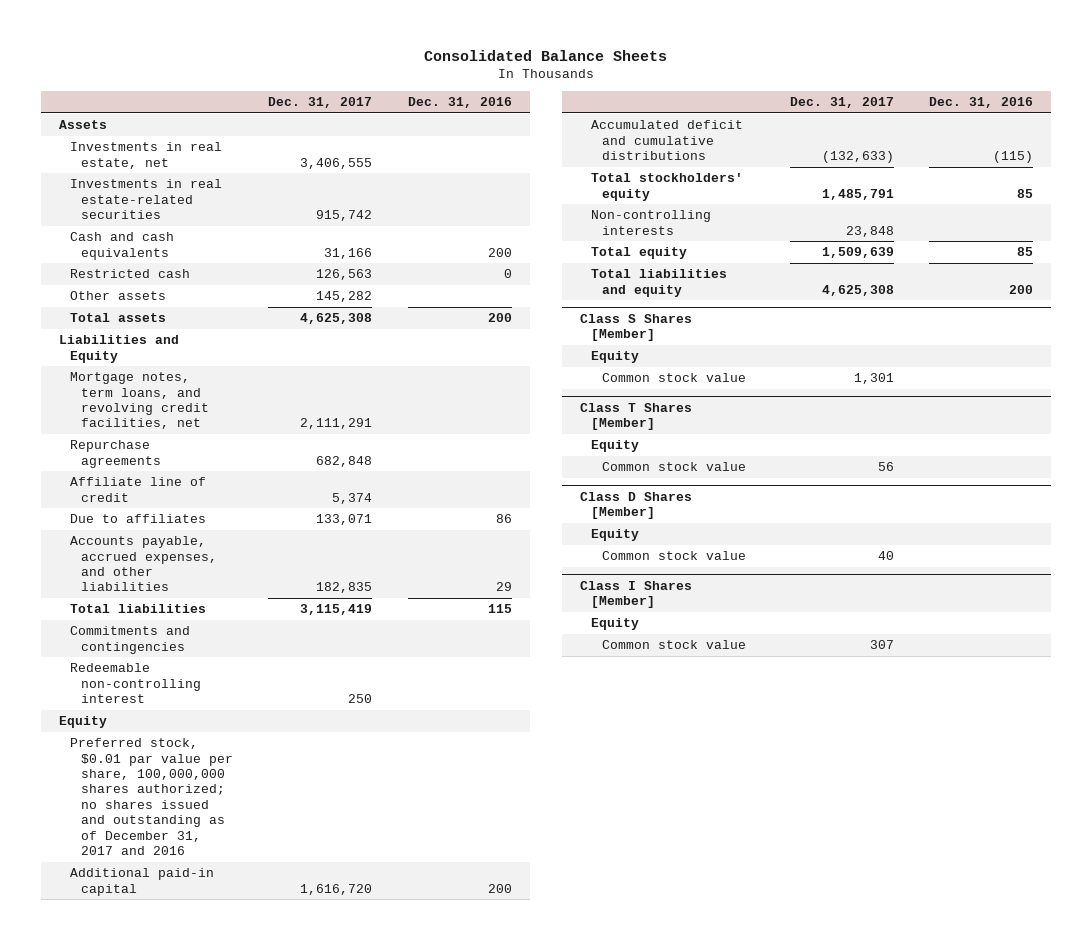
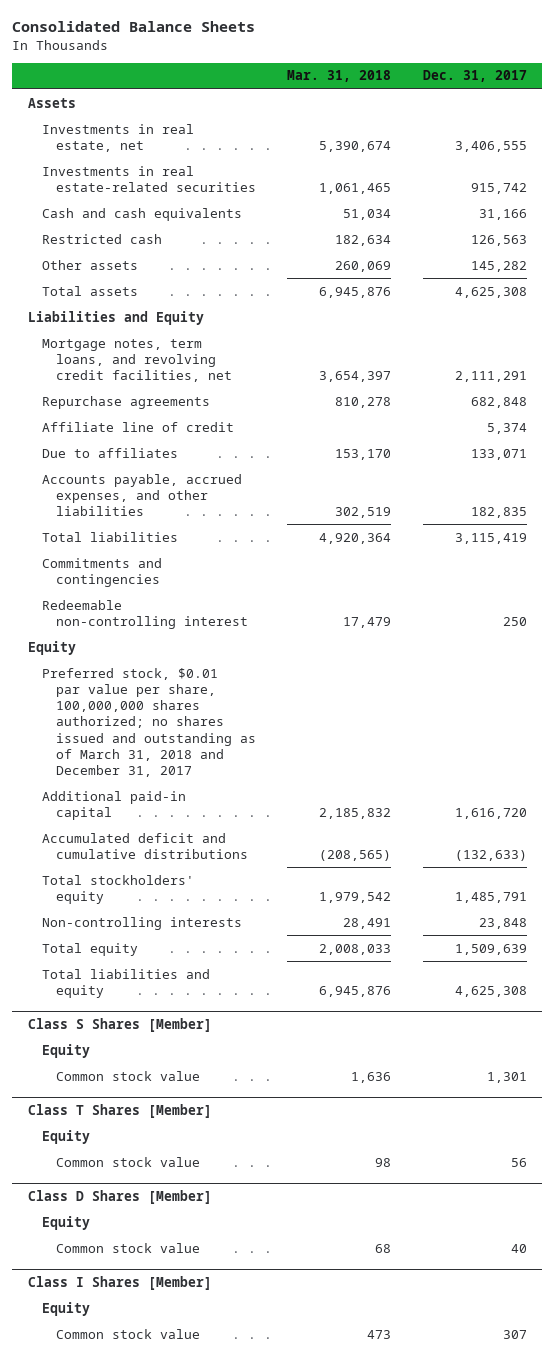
- | Dec. 31, 2017 | Dec. 31, 2016
+ | Mar. 31, 2018 | Dec. 31, 2017
- Preferred stock, $0.01 par value per share, 100,000,000 shares authorized; no shares issued and outstanding as of December 31, 2017 and 2016
+ Preferred stock, $0.01 par value per share, 100,000,000 shares authorized; no shares issued and outstanding as of March 31, 2018 and December 31, 2017

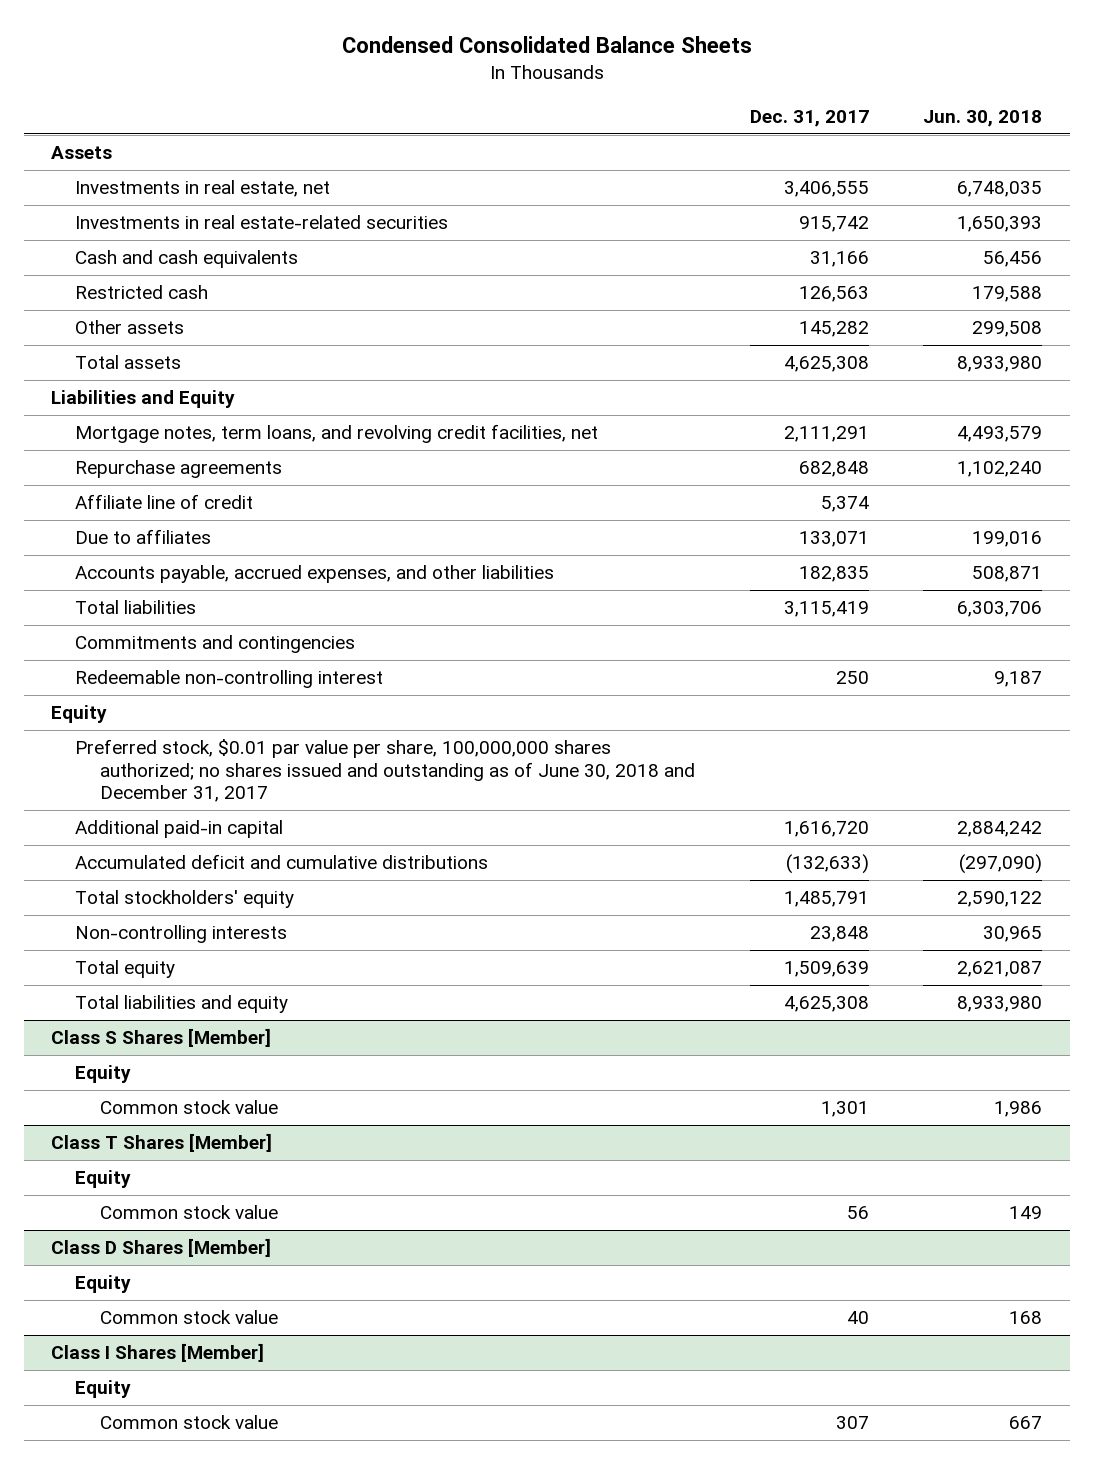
- Consolidated Balance Sheets
+ Condensed Consolidated Balance Sheets
- | Mar. 31, 2018 | Dec. 31, 2017
+ | Dec. 31, 2017 | Jun. 30, 2018
- Preferred stock, $0.01 par value per share, 100,000,000 shares authorized; no shares issued and outstanding as of March 31, 2018 and December 31, 2017
+ Preferred stock, $0.01 par value per share, 100,000,000 shares authorized; no shares issued and outstanding as of June 30, 2018 and December 31, 2017

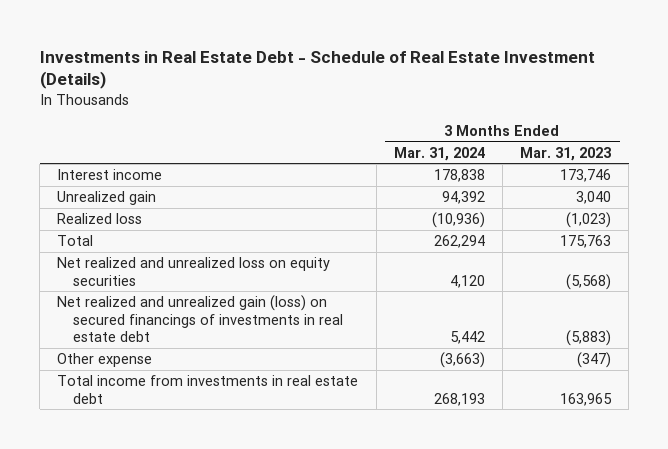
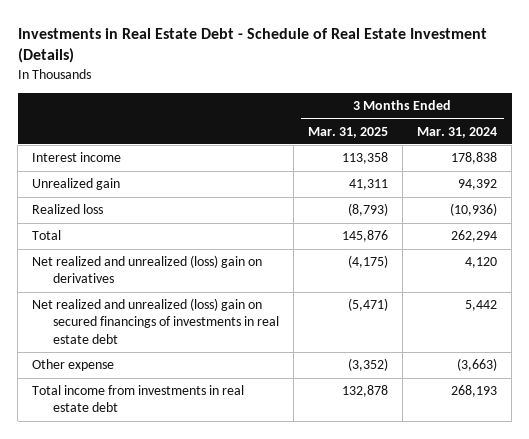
- | 3 Months Ended Mar. 31, 2024 | 3 Months Ended Mar. 31, 2023
+ | 3 Months Ended Mar. 31, 2025 | 3 Months Ended Mar. 31, 2024
- Net realized and unrealized loss on equity securities | 4,120 | (5,568)
- Net realized and unrealized gain (loss) on secured financings of investments in real estate debt | 5,442 | (5,883)
+ Net realized and unrealized (loss) gain on derivatives | (4,175) | 4,120
+ Net realized and unrealized (loss) gain on secured financings of investments in real estate debt | (5,471) | 5,442

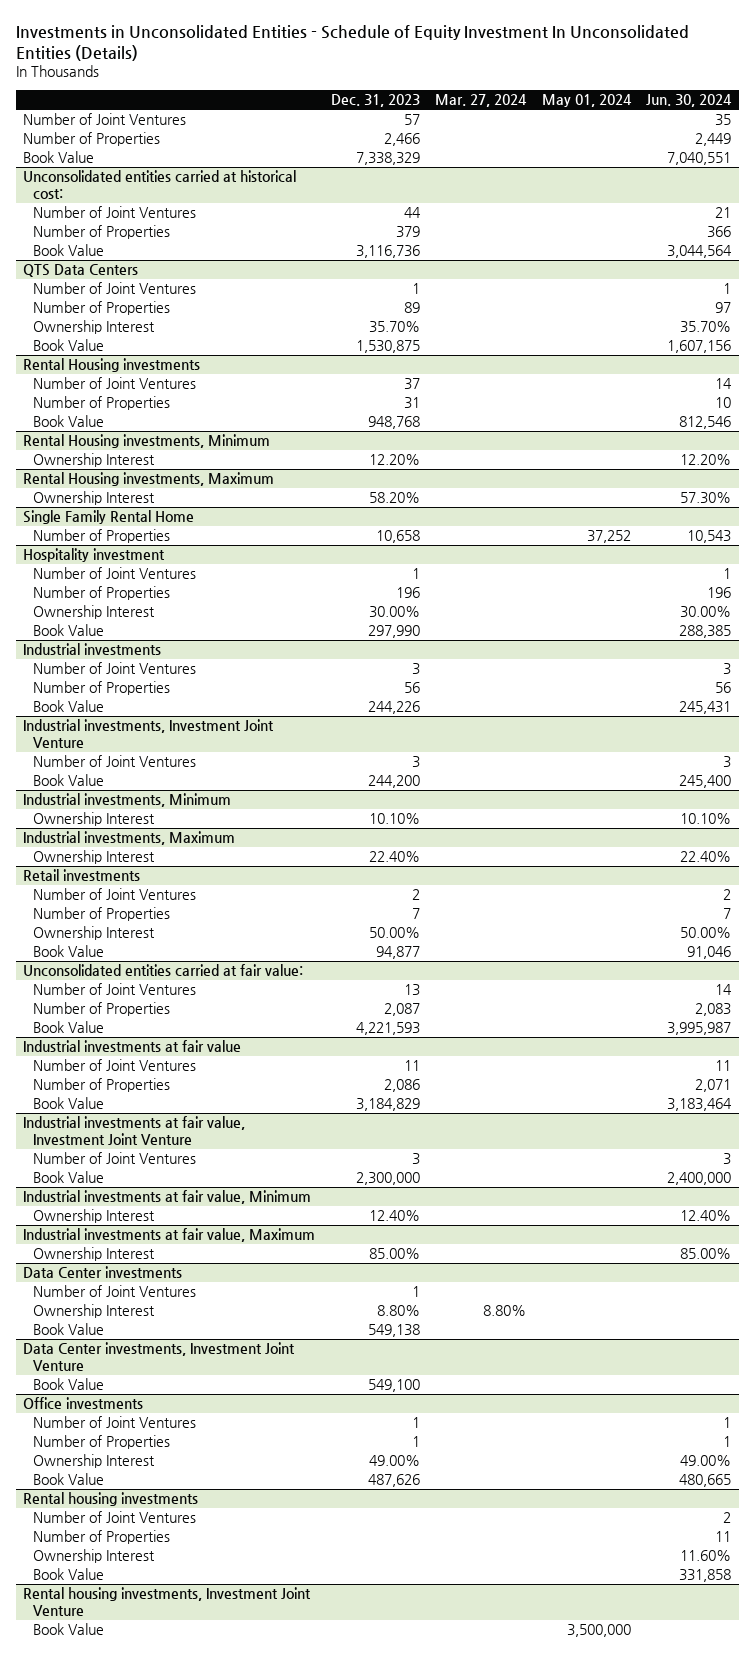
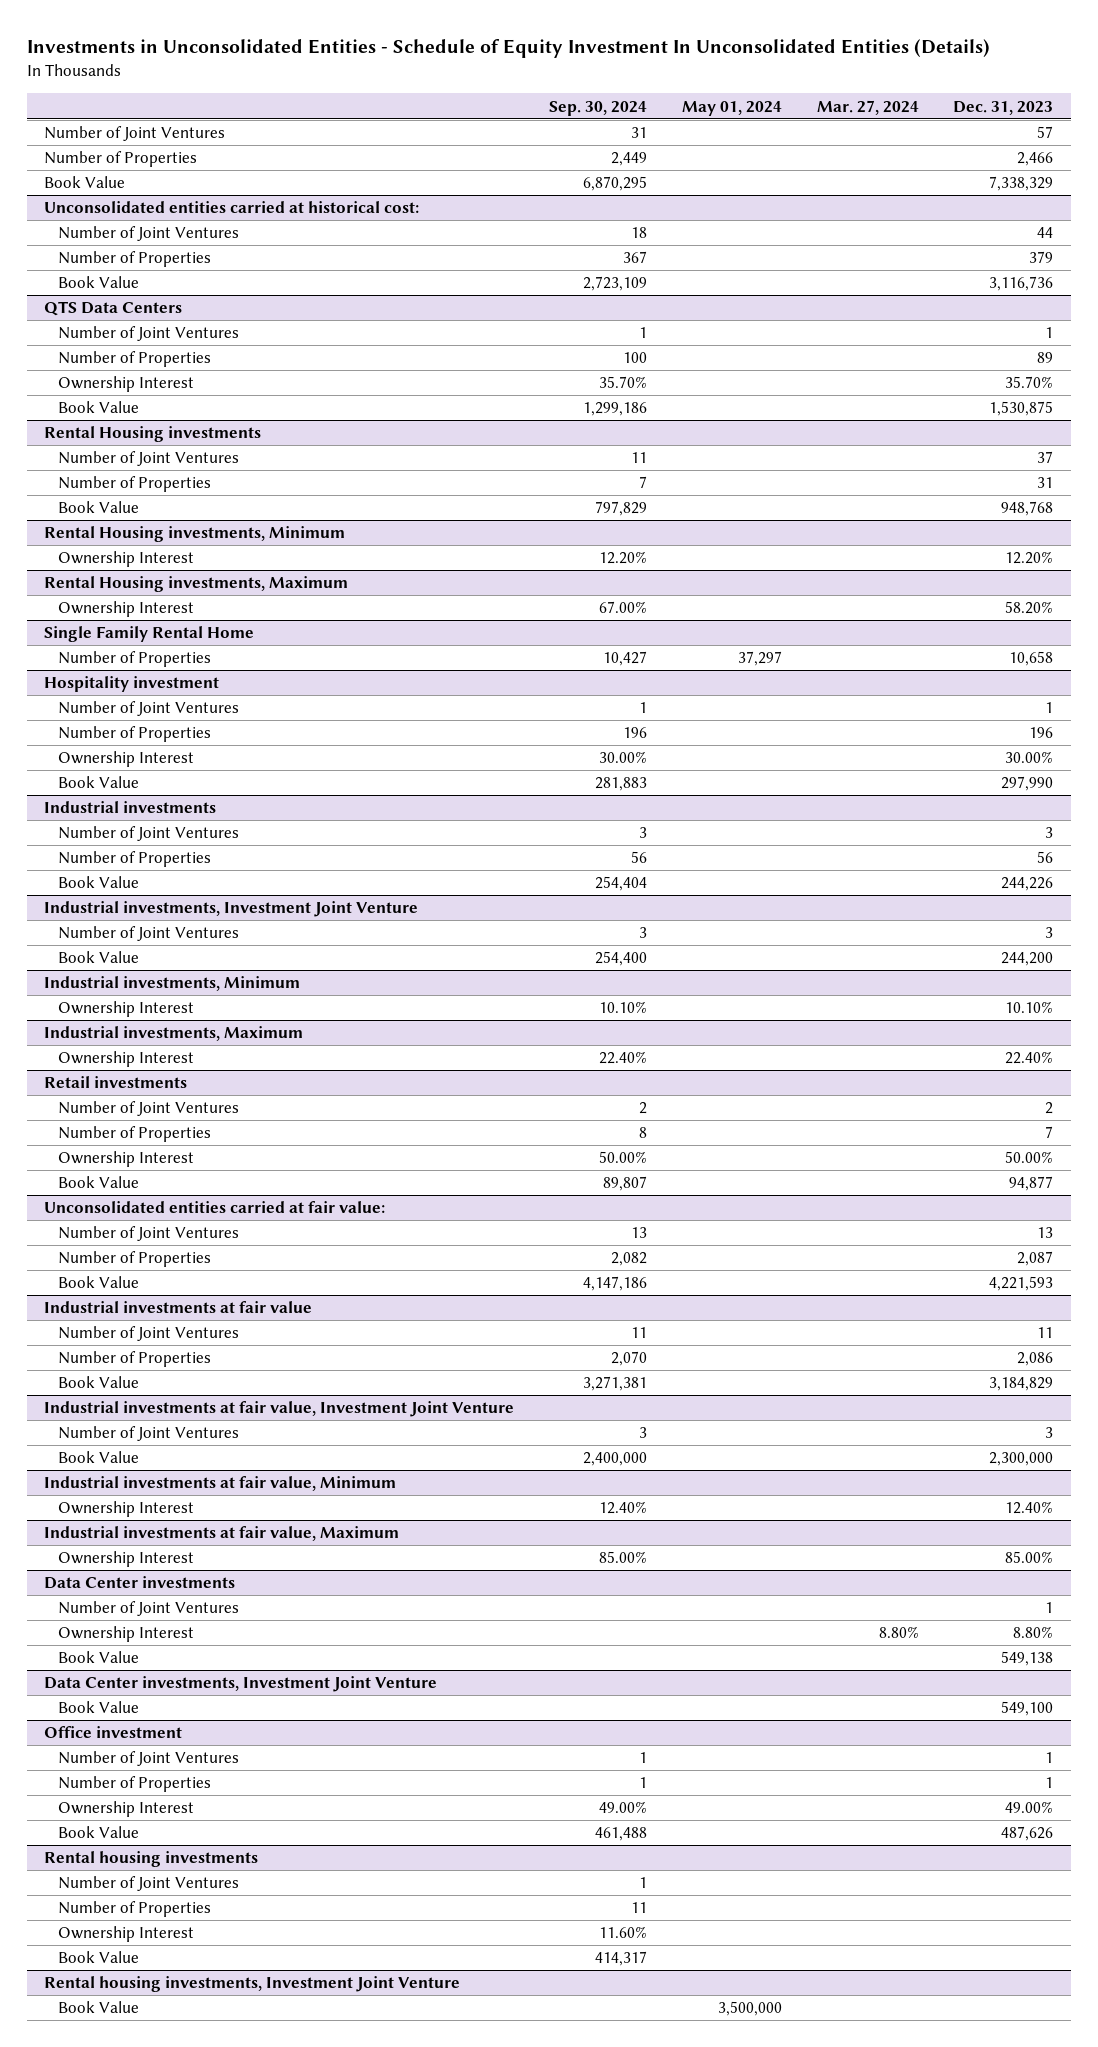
- | Dec. 31, 2023 | Mar. 27, 2024 | May 01, 2024 | Jun. 30, 2024
+ | Sep. 30, 2024 | May 01, 2024 | Mar. 27, 2024 | Dec. 31, 2023
@ Single Family Rental Home
- Number of Properties | 10,658 | | 37,252 | 10,543
+ Number of Properties | 10,427 | 37,297 | | 10,658
- Office investments
+ Office investment

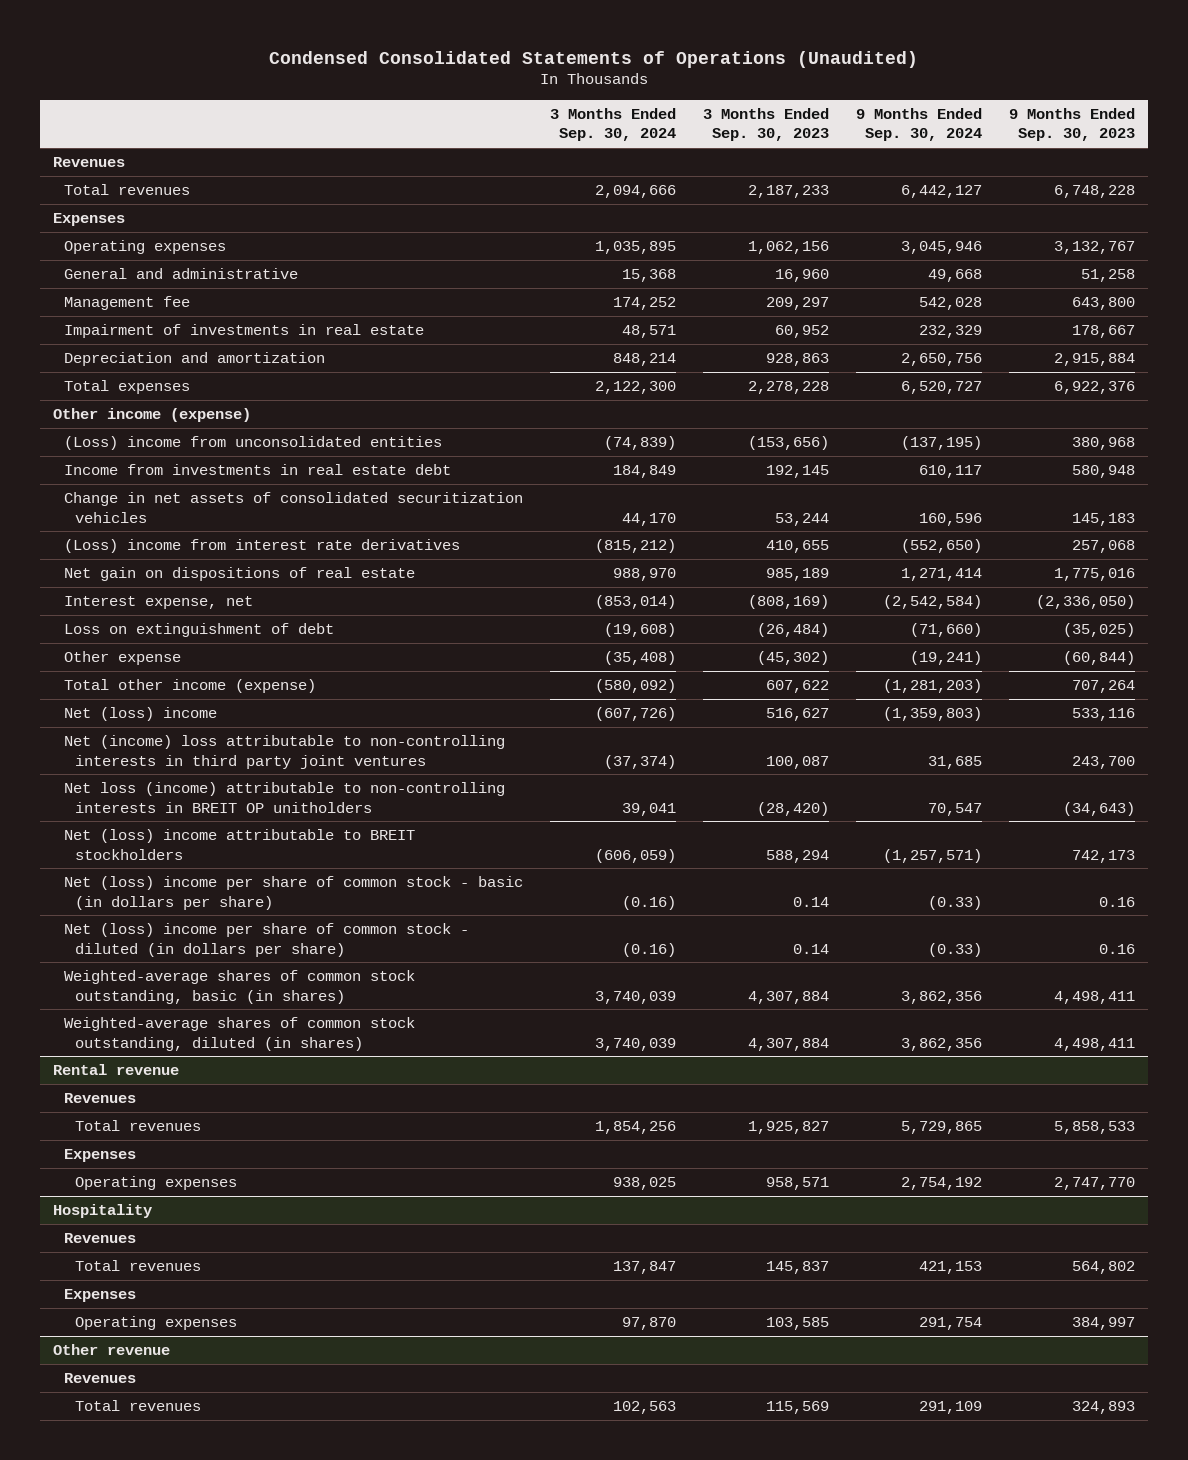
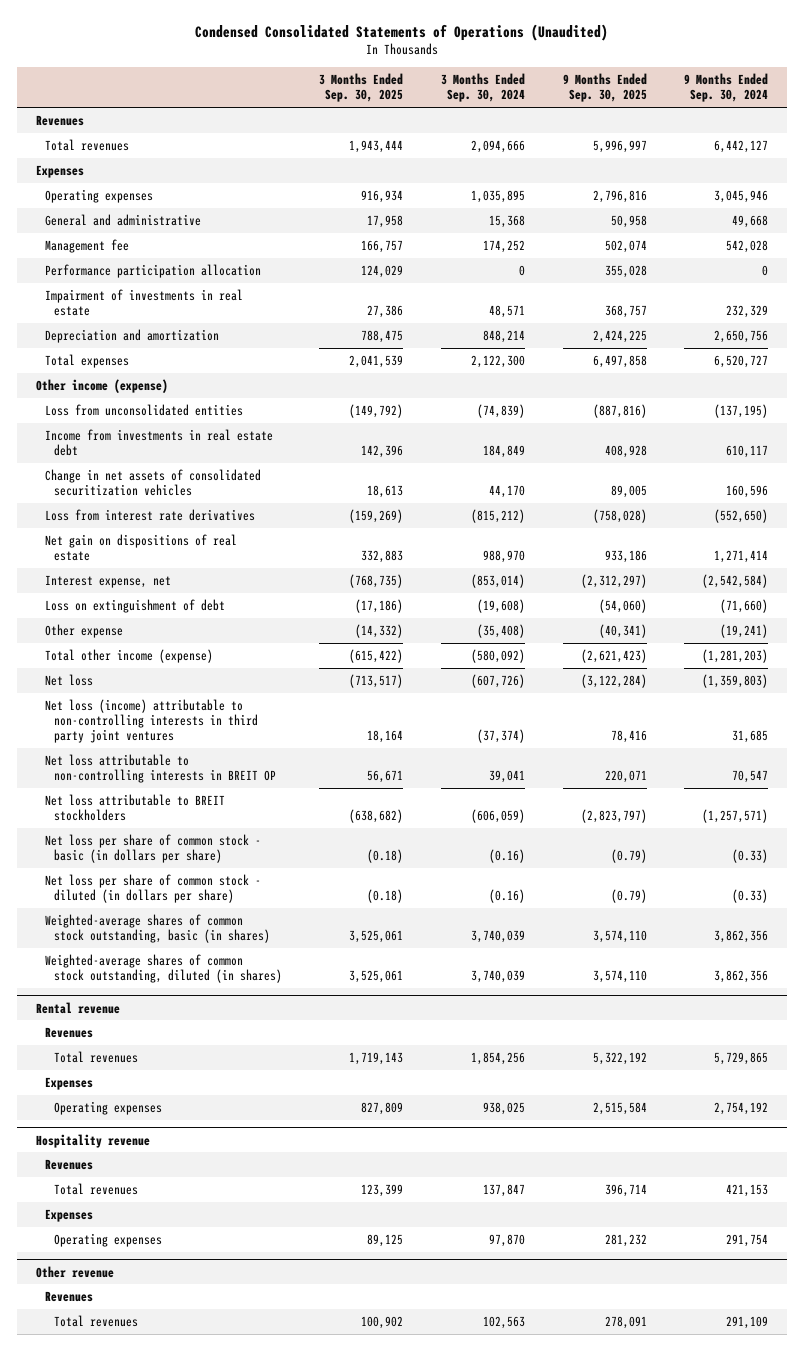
- | 3 Months Ended Sep. 30, 2024 | 3 Months Ended Sep. 30, 2023 | 9 Months Ended Sep. 30, 2024 | 9 Months Ended Sep. 30, 2023
+ | 3 Months Ended Sep. 30, 2025 | 3 Months Ended Sep. 30, 2024 | 9 Months Ended Sep. 30, 2025 | 9 Months Ended Sep. 30, 2024
+ Performance participation allocation | 124,029 | 0 | 355,028 | 0
- (Loss) income from unconsolidated entities | (74,839) | (153,656) | (137,195) | 380,968
+ Loss from unconsolidated entities | (149,792) | (74,839) | (887,816) | (137,195)
- (Loss) income from interest rate derivatives | (815,212) | 410,655 | (552,650) | 257,068
+ Loss from interest rate derivatives | (159,269) | (815,212) | (758,028) | (552,650)
- Net (loss) income | (607,726) | 516,627 | (1,359,803) | 533,116
- Net (income) loss attributable to non-controlling interests in third party joint ventures | (37,374) | 100,087 | 31,685 | 243,700
- Net loss (income) attributable to non-controlling interests in BREIT OP unitholders | 39,041 | (28,420) | 70,547 | (34,643)
- Net (loss) income attributable to BREIT stockholders | (606,059) | 588,294 | (1,257,571) | 742,173
- Net (loss) income per share of common stock - basic (in dollars per share) | (0.16) | 0.14 | (0.33) | 0.16
- Net (loss) income per share of common stock - diluted (in dollars per share) | (0.16) | 0.14 | (0.33) | 0.16
+ Net loss | (713,517) | (607,726) | (3,122,284) | (1,359,803)
+ Net loss (income) attributable to non-controlling interests in third party joint ventures | 18,164 | (37,374) | 78,416 | 31,685
+ Net loss attributable to non-controlling interests in BREIT OP | 56,671 | 39,041 | 220,071 | 70,547
+ Net loss attributable to BREIT stockholders | (638,682) | (606,059) | (2,823,797) | (1,257,571)
+ Net loss per share of common stock - basic (in dollars per share) | (0.18) | (0.16) | (0.79) | (0.33)
+ Net loss per share of common stock - diluted (in dollars per share) | (0.18) | (0.16) | (0.79) | (0.33)
- Hospitality
+ Hospitality revenue

